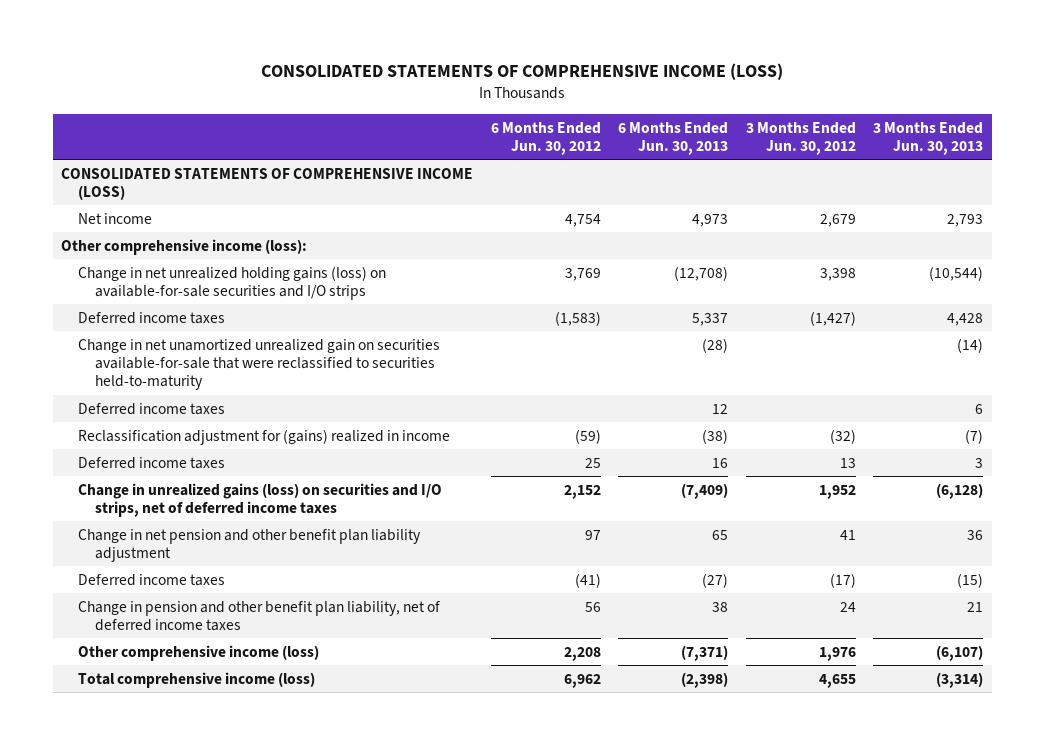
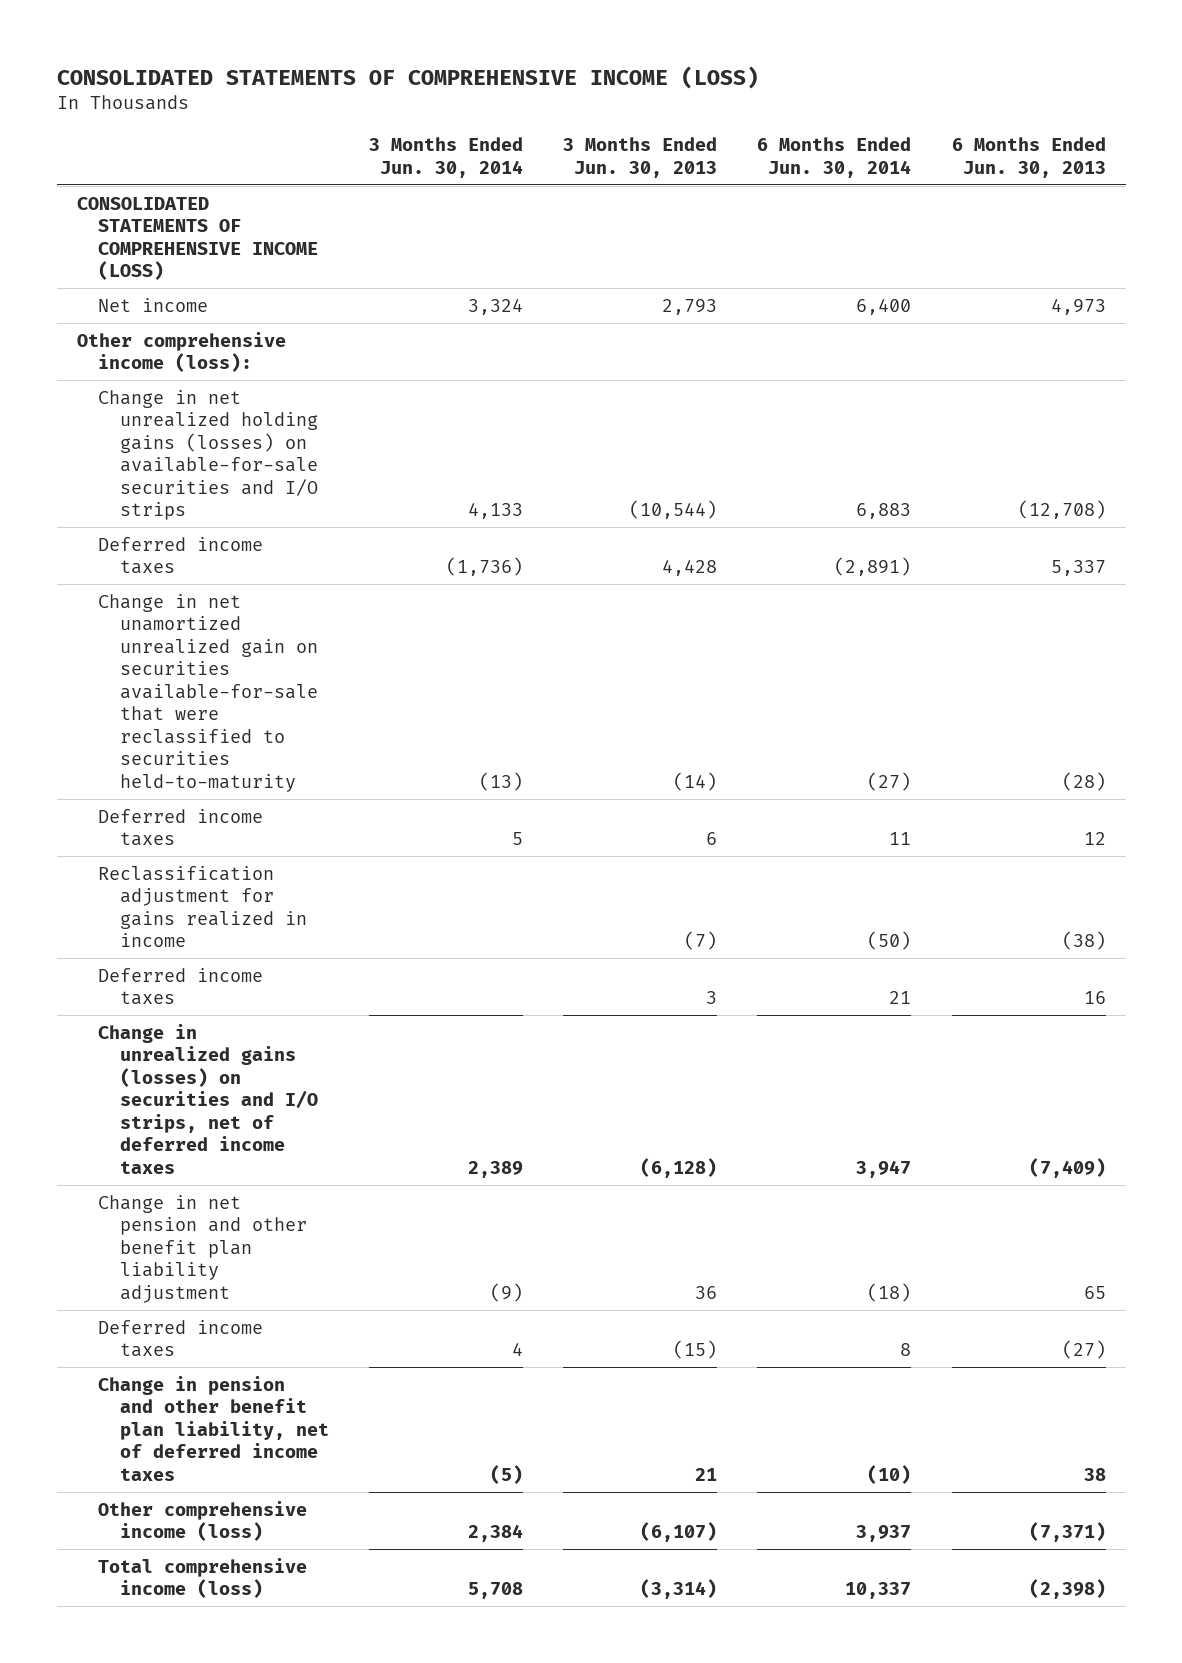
- | 6 Months Ended Jun. 30, 2012 | 6 Months Ended Jun. 30, 2013 | 3 Months Ended Jun. 30, 2012 | 3 Months Ended Jun. 30, 2013
+ | 3 Months Ended Jun. 30, 2014 | 3 Months Ended Jun. 30, 2013 | 6 Months Ended Jun. 30, 2014 | 6 Months Ended Jun. 30, 2013
- Change in net unrealized holding gains (loss) on available-for-sale securities and I/O strips | 3,769 | (12,708) | 3,398 | (10,544)
+ Change in net unrealized holding gains (losses) on available-for-sale securities and I/O strips | 4,133 | (10,544) | 6,883 | (12,708)
- Reclassification adjustment for (gains) realized in income | (59) | (38) | (32) | (7)
+ Reclassification adjustment for gains realized in income | | (7) | (50) | (38)
- Change in unrealized gains (loss) on securities and I/O strips, net of deferred income taxes | 2,152 | (7,409) | 1,952 | (6,128)
+ Change in unrealized gains (losses) on securities and I/O strips, net of deferred income taxes | 2,389 | (6,128) | 3,947 | (7,409)

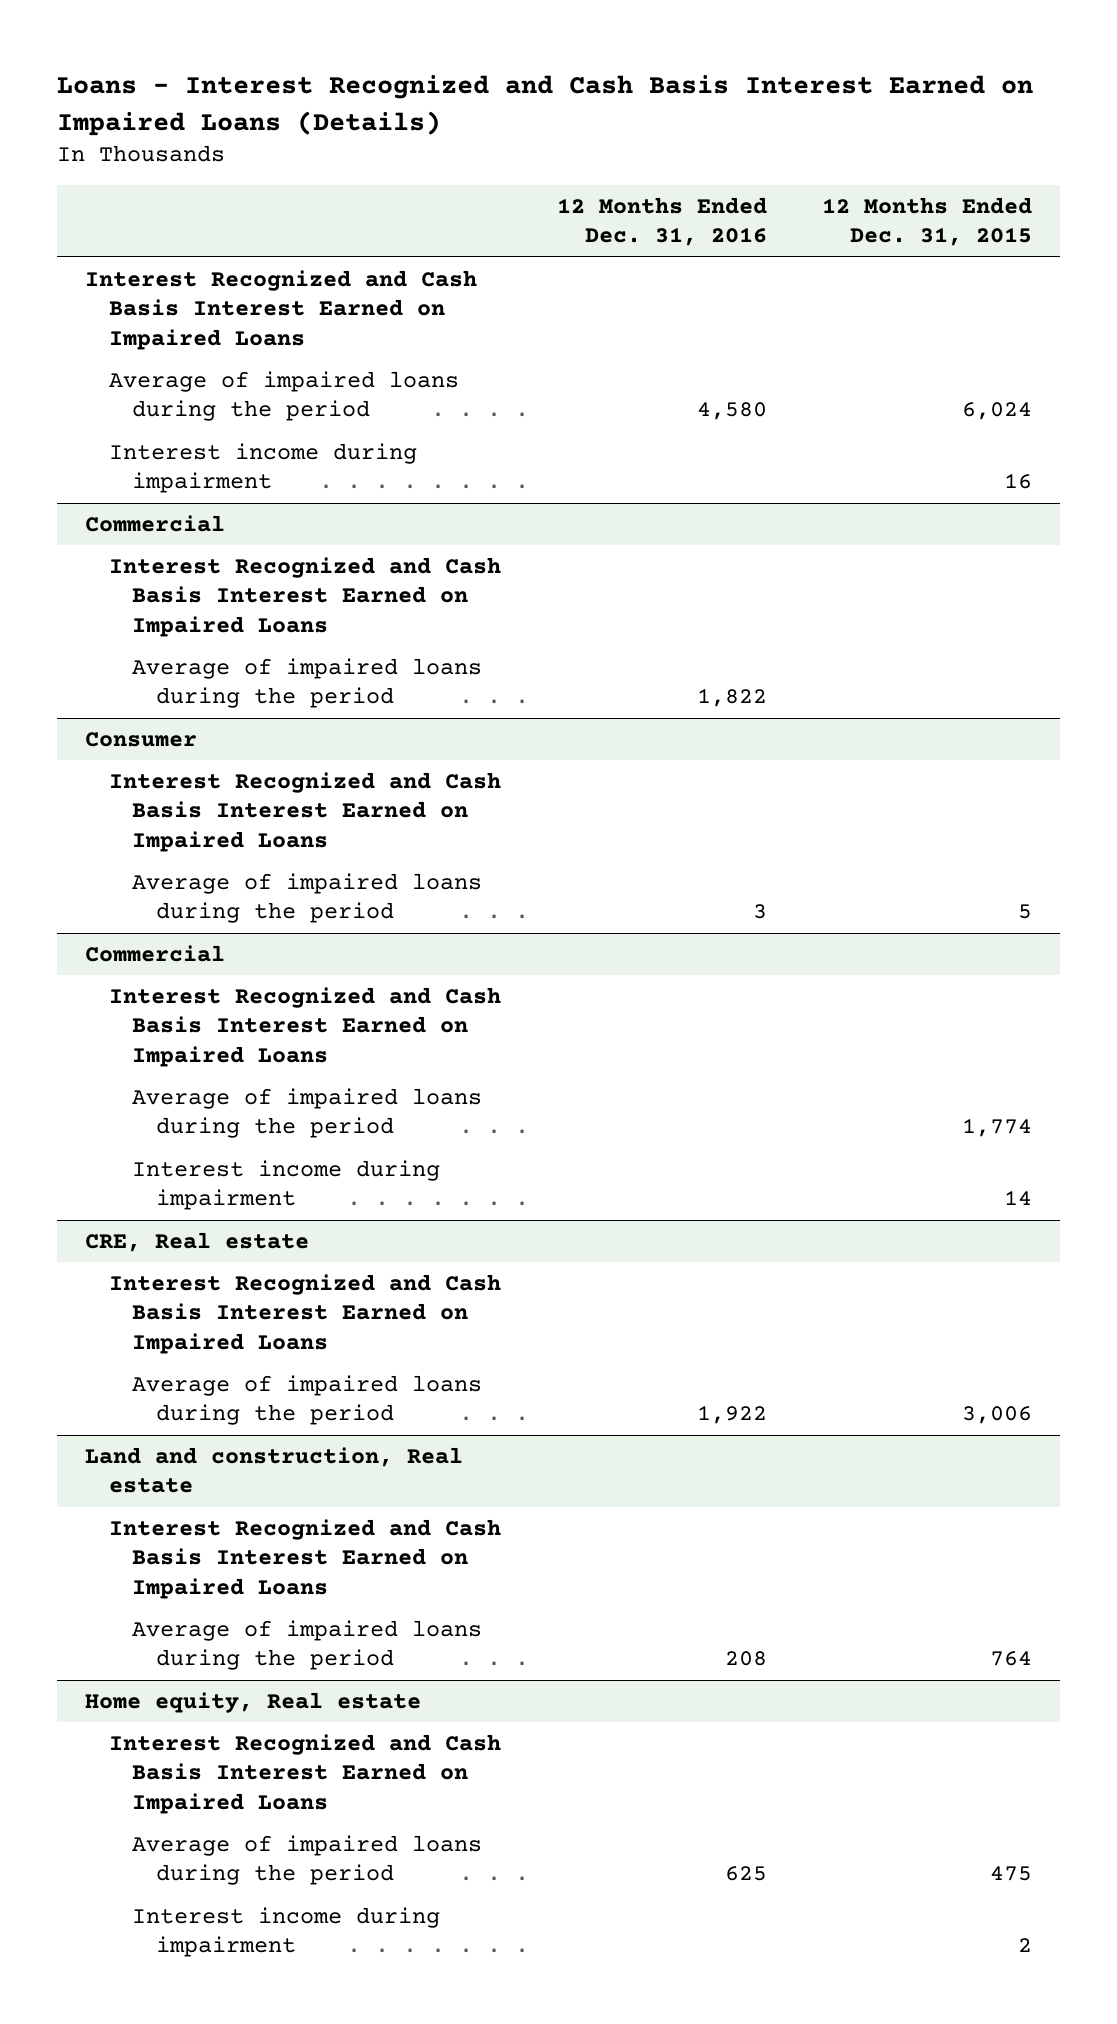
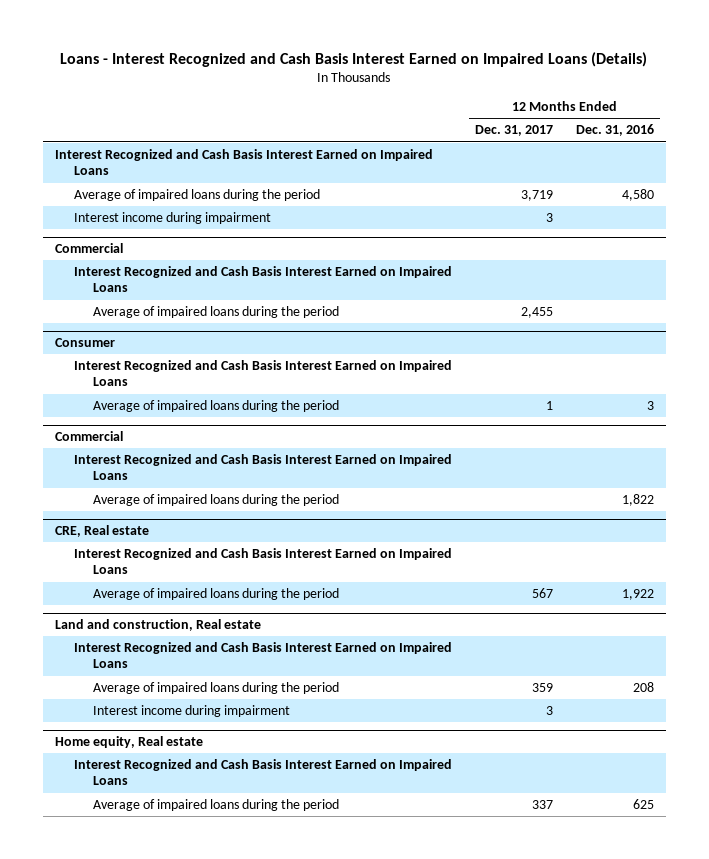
- | 12 Months Ended Dec. 31, 2016 | 12 Months Ended Dec. 31, 2015
+ | 12 Months Ended Dec. 31, 2017 | 12 Months Ended Dec. 31, 2016
@ Commercial
moved up: Average of impaired loans during the period | 2,455 |
- Interest income during impairment | | 14
moved down: Average of impaired loans during the period | | 1,822
@ Land and construction, Real estate
+ Interest income during impairment | 3 |
@ Home equity, Real estate
- Interest income during impairment | | 2

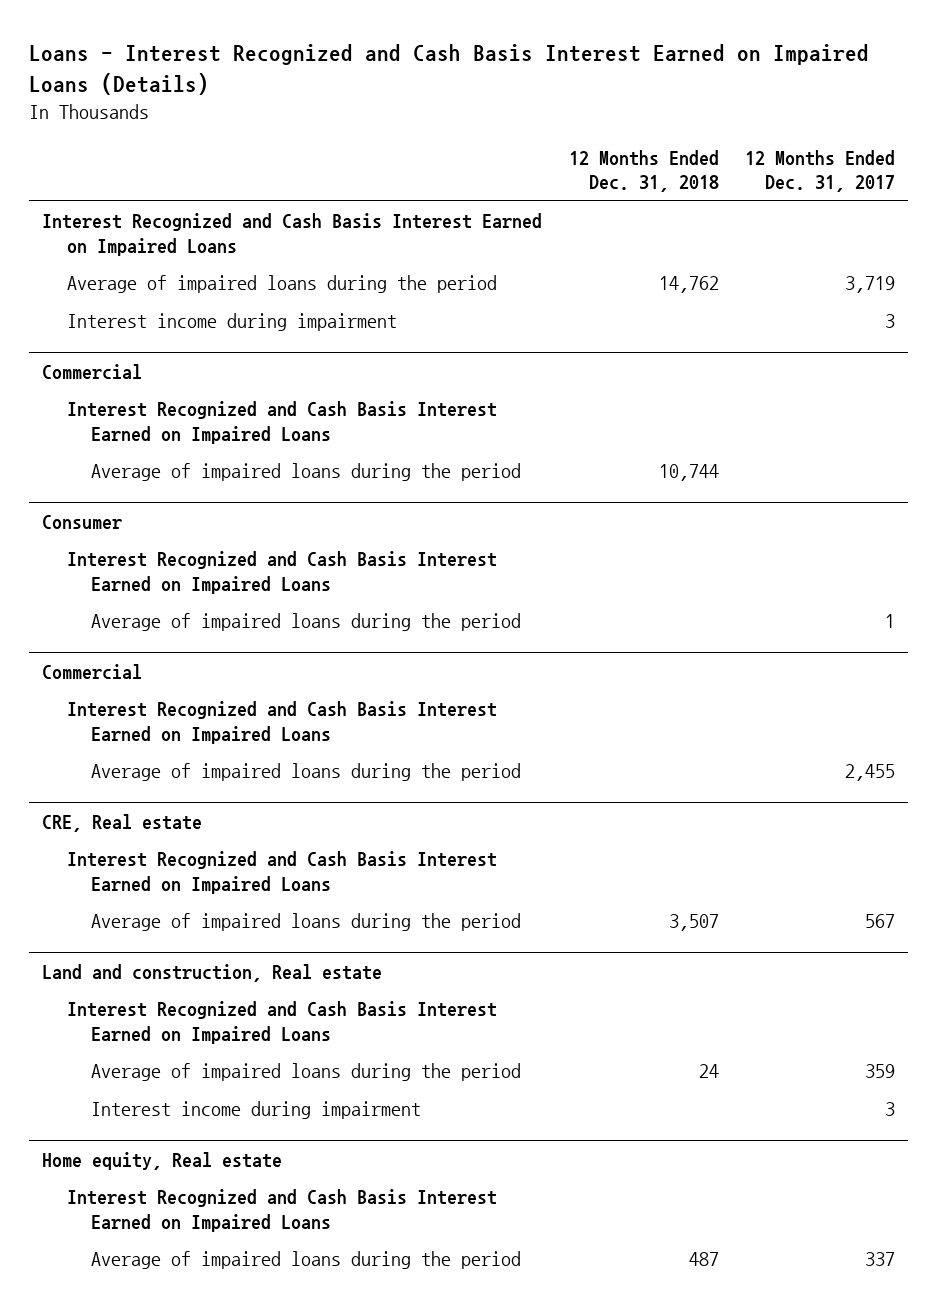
- | 12 Months Ended Dec. 31, 2017 | 12 Months Ended Dec. 31, 2016
+ | 12 Months Ended Dec. 31, 2018 | 12 Months Ended Dec. 31, 2017
@ Commercial
moved up: Average of impaired loans during the period | 10,744 |
moved down: Average of impaired loans during the period | | 2,455

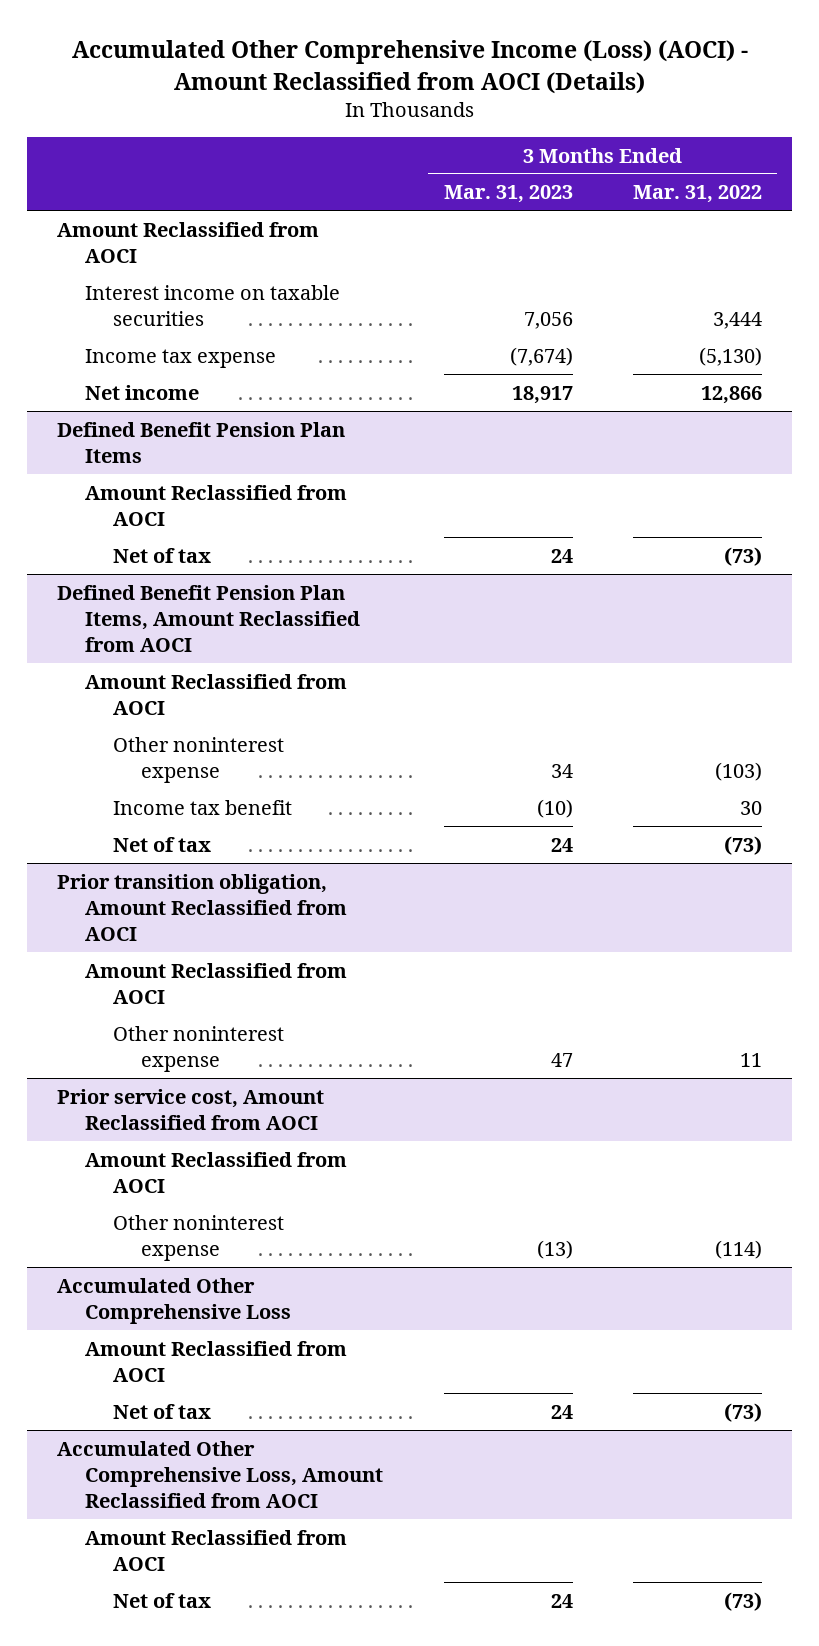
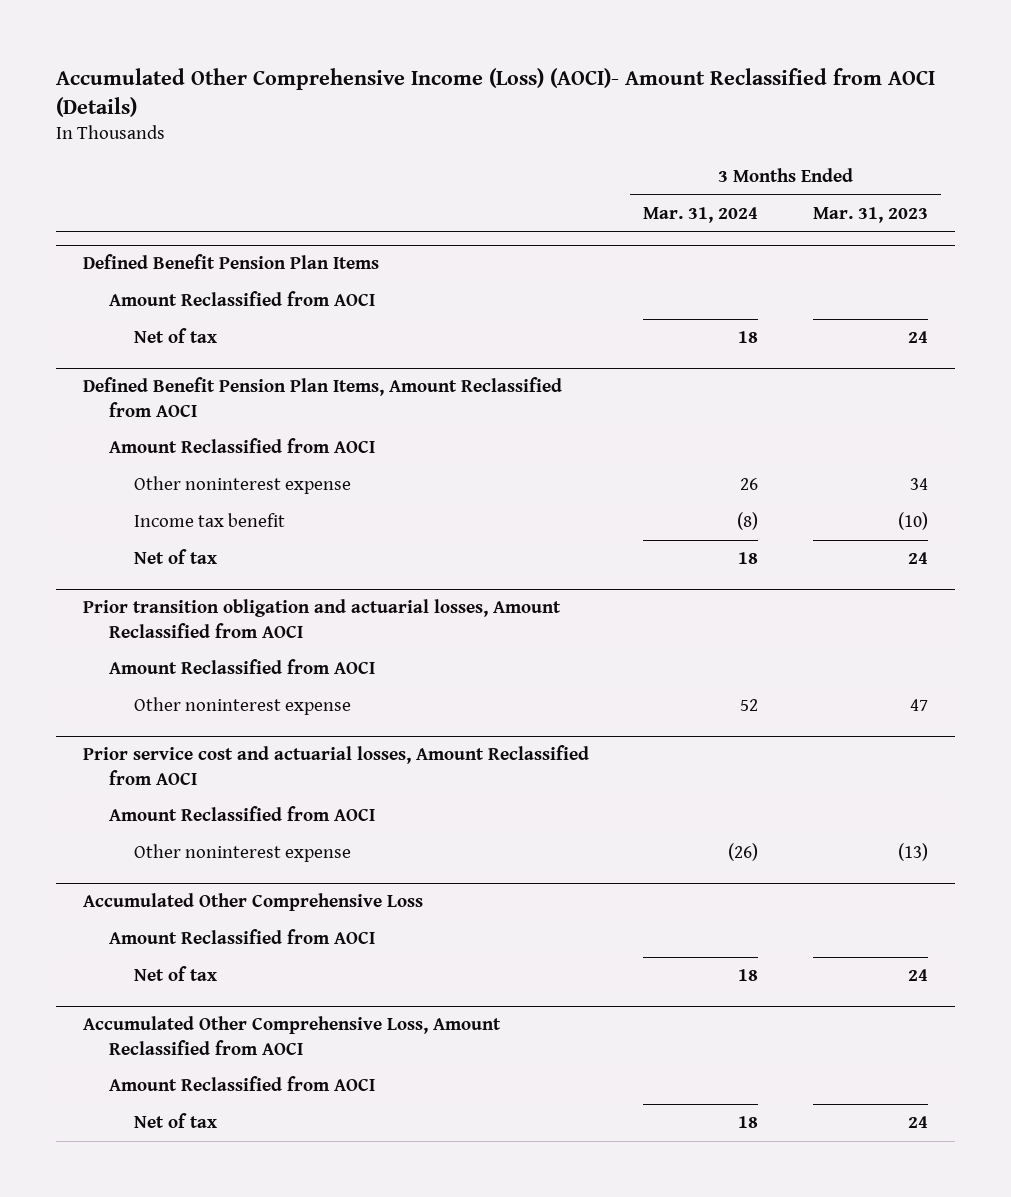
- Accumulated Other Comprehensive Income (Loss) (AOCI) - Amount Reclassified from AOCI (Details)
+ Accumulated Other Comprehensive Income (Loss) (AOCI)- Amount Reclassified from AOCI (Details)
- | 3 Months Ended Mar. 31, 2023 | 3 Months Ended Mar. 31, 2022
+ | 3 Months Ended Mar. 31, 2024 | 3 Months Ended Mar. 31, 2023
- Amount Reclassified from AOCI
- Interest income on taxable securities | 7,056 | 3,444
- Income tax expense | (7,674) | (5,130)
- Net income | 18,917 | 12,866
- Prior transition obligation, Amount Reclassified from AOCI
+ Prior transition obligation and actuarial losses, Amount Reclassified from AOCI
- Prior service cost, Amount Reclassified from AOCI
+ Prior service cost and actuarial losses, Amount Reclassified from AOCI

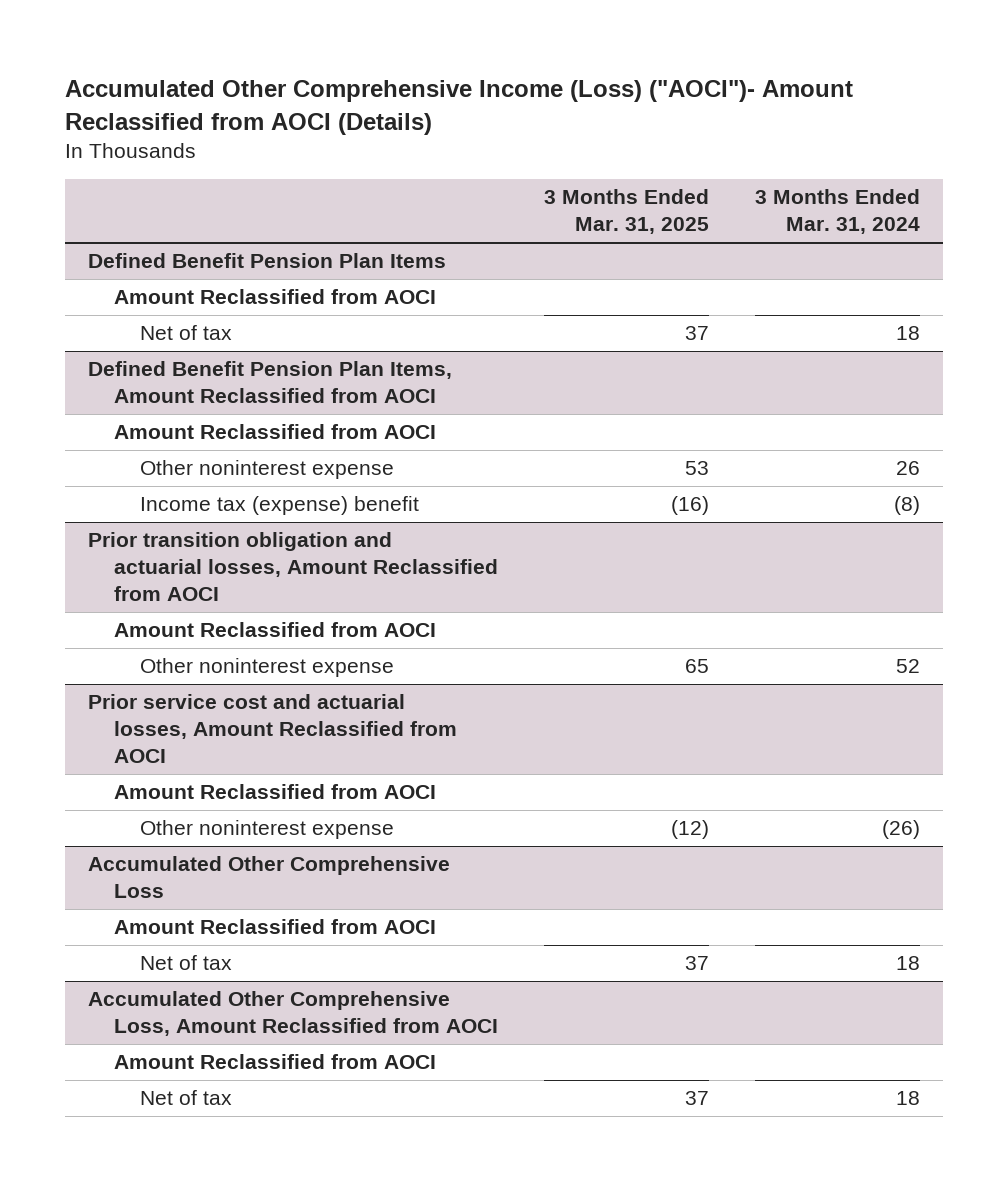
- Accumulated Other Comprehensive Income (Loss) (AOCI)- Amount Reclassified from AOCI (Details)
+ Accumulated Other Comprehensive Income (Loss) ("AOCI")- Amount Reclassified from AOCI (Details)
- | 3 Months Ended Mar. 31, 2024 | 3 Months Ended Mar. 31, 2023
+ | 3 Months Ended Mar. 31, 2025 | 3 Months Ended Mar. 31, 2024
@ Defined Benefit Pension Plan Items, Amount Reclassified from AOCI
- Income tax benefit | (8) | (10)
- Net of tax | 18 | 24
+ Income tax (expense) benefit | (16) | (8)

